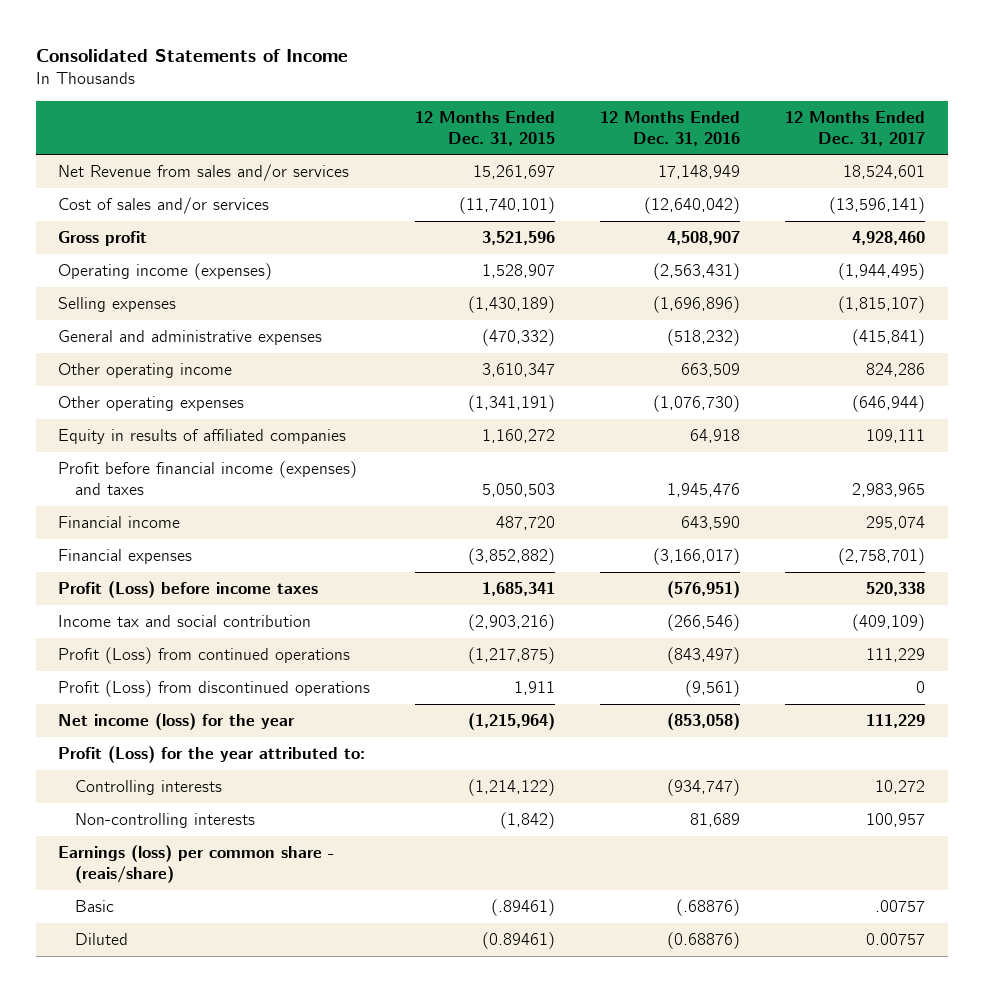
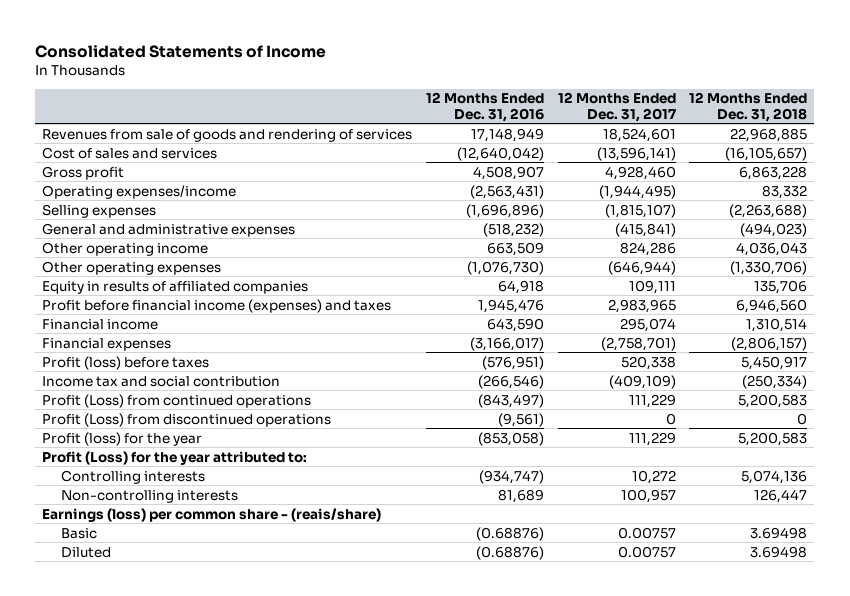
- | 12 Months Ended Dec. 31, 2015 | 12 Months Ended Dec. 31, 2016 | 12 Months Ended Dec. 31, 2017
+ | 12 Months Ended Dec. 31, 2016 | 12 Months Ended Dec. 31, 2017 | 12 Months Ended Dec. 31, 2018
- Net Revenue from sales and/or services | 15,261,697 | 17,148,949 | 18,524,601
- Cost of sales and/or services | (11,740,101) | (12,640,042) | (13,596,141)
+ Revenues from sale of goods and rendering of services | 17,148,949 | 18,524,601 | 22,968,885
+ Cost of sales and services | (12,640,042) | (13,596,141) | (16,105,657)
- Operating income (expenses) | 1,528,907 | (2,563,431) | (1,944,495)
+ Operating expenses/income | (2,563,431) | (1,944,495) | 83,332
- Profit (Loss) before income taxes | 1,685,341 | (576,951) | 520,338
+ Profit (loss) before taxes | (576,951) | 520,338 | 5,450,917
- Net income (loss) for the year | (1,215,964) | (853,058) | 111,229
+ Profit (loss) for the year | (853,058) | 111,229 | 5,200,583
- Basic | (.89461) | (.68876) | .00757
+ Basic | (0.68876) | 0.00757 | 3.69498

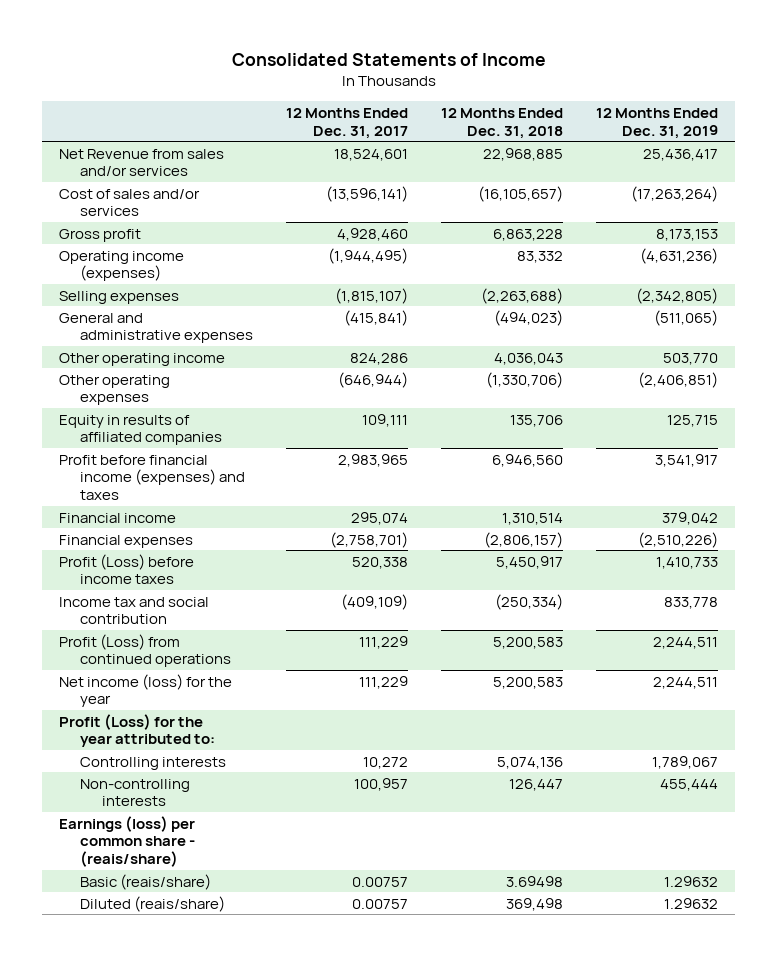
- | 12 Months Ended Dec. 31, 2016 | 12 Months Ended Dec. 31, 2017 | 12 Months Ended Dec. 31, 2018
+ | 12 Months Ended Dec. 31, 2017 | 12 Months Ended Dec. 31, 2018 | 12 Months Ended Dec. 31, 2019
- Revenues from sale of goods and rendering of services | 17,148,949 | 18,524,601 | 22,968,885
- Cost of sales and services | (12,640,042) | (13,596,141) | (16,105,657)
+ Net Revenue from sales and/or services | 18,524,601 | 22,968,885 | 25,436,417
+ Cost of sales and/or services | (13,596,141) | (16,105,657) | (17,263,264)
- Operating expenses/income | (2,563,431) | (1,944,495) | 83,332
+ Operating income (expenses) | (1,944,495) | 83,332 | (4,631,236)
- Profit (loss) before taxes | (576,951) | 520,338 | 5,450,917
+ Profit (Loss) before income taxes | 520,338 | 5,450,917 | 1,410,733
- Profit (Loss) from discontinued operations | (9,561) | 0 | 0
- Profit (loss) for the year | (853,058) | 111,229 | 5,200,583
+ Net income (loss) for the year | 111,229 | 5,200,583 | 2,244,511
- Basic | (0.68876) | 0.00757 | 3.69498
- Diluted | (0.68876) | 0.00757 | 3.69498
+ Basic (reais/share) | 0.00757 | 3.69498 | 1.29632
+ Diluted (reais/share) | 0.00757 | 369,498 | 1.29632

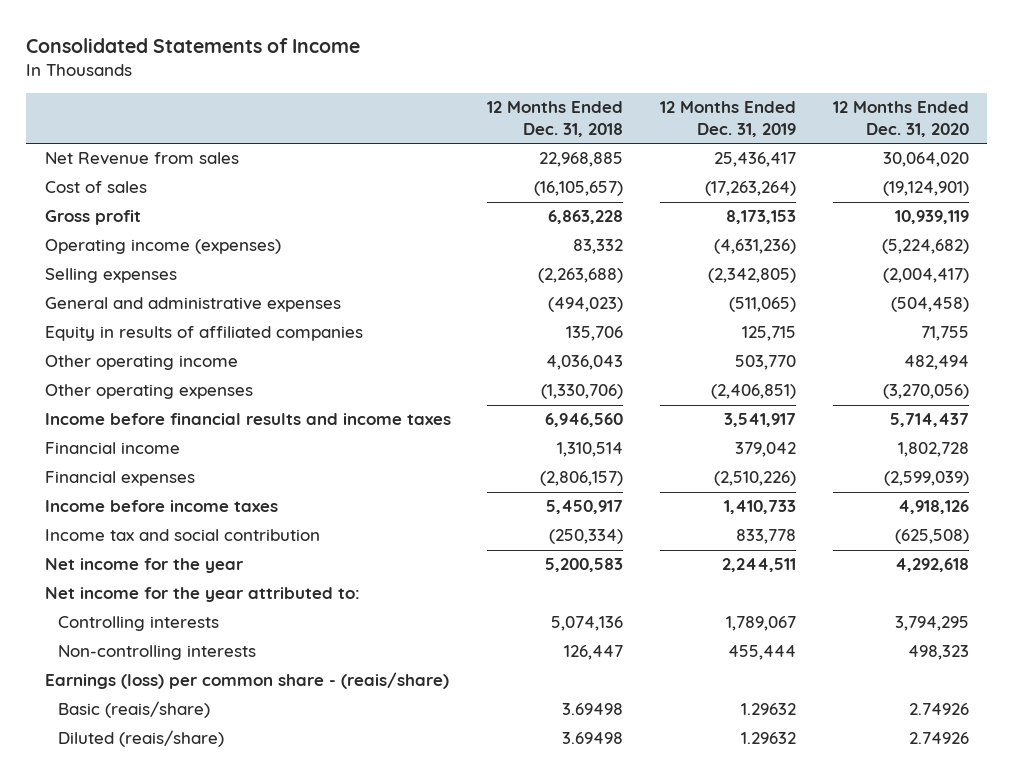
- | 12 Months Ended Dec. 31, 2017 | 12 Months Ended Dec. 31, 2018 | 12 Months Ended Dec. 31, 2019
+ | 12 Months Ended Dec. 31, 2018 | 12 Months Ended Dec. 31, 2019 | 12 Months Ended Dec. 31, 2020
- Net Revenue from sales and/or services | 18,524,601 | 22,968,885 | 25,436,417
- Cost of sales and/or services | (13,596,141) | (16,105,657) | (17,263,264)
+ Net Revenue from sales | 22,968,885 | 25,436,417 | 30,064,020
+ Cost of sales | (16,105,657) | (17,263,264) | (19,124,901)
moved up: Equity in results of affiliated companies | 135,706 | 125,715 | 71,755
- Profit before financial income (expenses) and taxes | 2,983,965 | 6,946,560 | 3,541,917
+ Income before financial results and income taxes | 6,946,560 | 3,541,917 | 5,714,437
- Profit (Loss) before income taxes | 520,338 | 5,450,917 | 1,410,733
+ Income before income taxes | 5,450,917 | 1,410,733 | 4,918,126
- Profit (Loss) from continued operations | 111,229 | 5,200,583 | 2,244,511
- Net income (loss) for the year | 111,229 | 5,200,583 | 2,244,511
- Profit (Loss) for the year attributed to:
+ Net income for the year | 5,200,583 | 2,244,511 | 4,292,618
+ Net income for the year attributed to:
- Diluted (reais/share) | 0.00757 | 369,498 | 1.29632
+ Diluted (reais/share) | 3.69498 | 1.29632 | 2.74926

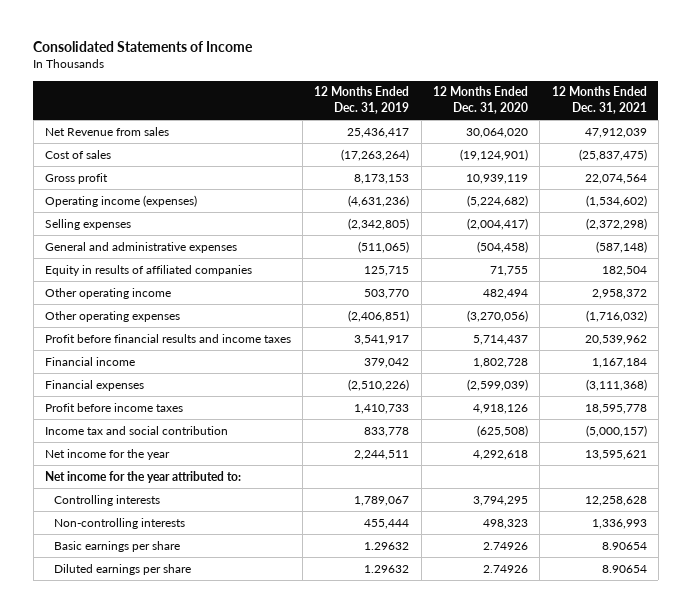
- | 12 Months Ended Dec. 31, 2018 | 12 Months Ended Dec. 31, 2019 | 12 Months Ended Dec. 31, 2020
+ | 12 Months Ended Dec. 31, 2019 | 12 Months Ended Dec. 31, 2020 | 12 Months Ended Dec. 31, 2021
- Income before financial results and income taxes | 6,946,560 | 3,541,917 | 5,714,437
+ Profit before financial results and income taxes | 3,541,917 | 5,714,437 | 20,539,962
- Income before income taxes | 5,450,917 | 1,410,733 | 4,918,126
+ Profit before income taxes | 1,410,733 | 4,918,126 | 18,595,778
- Earnings (loss) per common share - (reais/share)
- Basic (reais/share) | 3.69498 | 1.29632 | 2.74926
- Diluted (reais/share) | 3.69498 | 1.29632 | 2.74926
+ Basic earnings per share | 1.29632 | 2.74926 | 8.90654
+ Diluted earnings per share | 1.29632 | 2.74926 | 8.90654

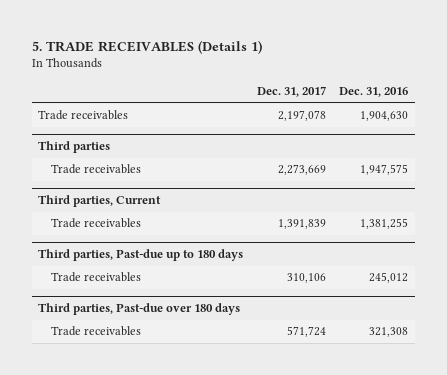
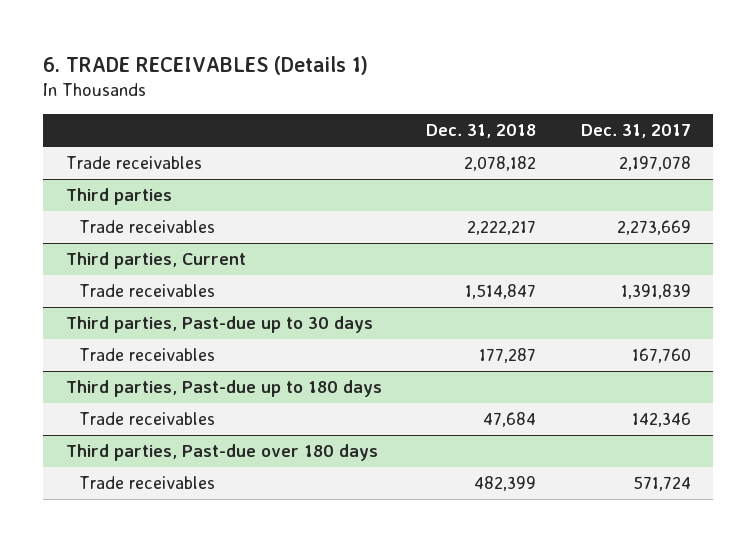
- 5. TRADE RECEIVABLES (Details 1)
+ 6. TRADE RECEIVABLES (Details 1)
- | Dec. 31, 2017 | Dec. 31, 2016
+ | Dec. 31, 2018 | Dec. 31, 2017
+ Third parties, Past-due up to 30 days
+ Trade receivables | 177,287 | 167,760
@ Third parties, Past-due up to 180 days
- Trade receivables | 310,106 | 245,012
+ Trade receivables | 47,684 | 142,346

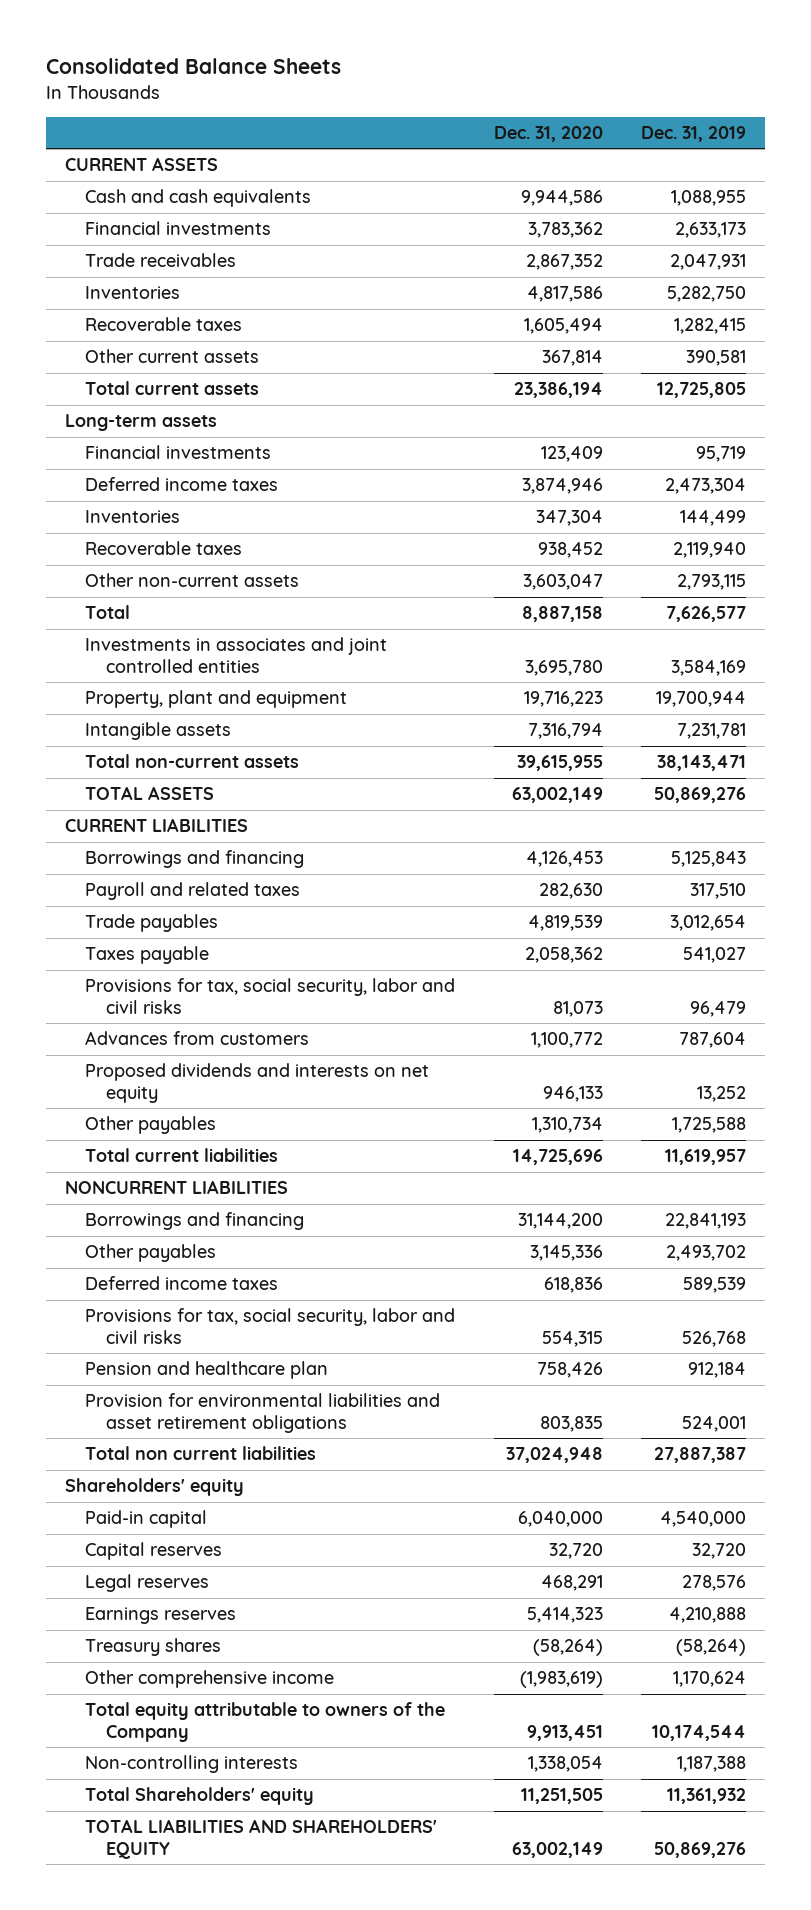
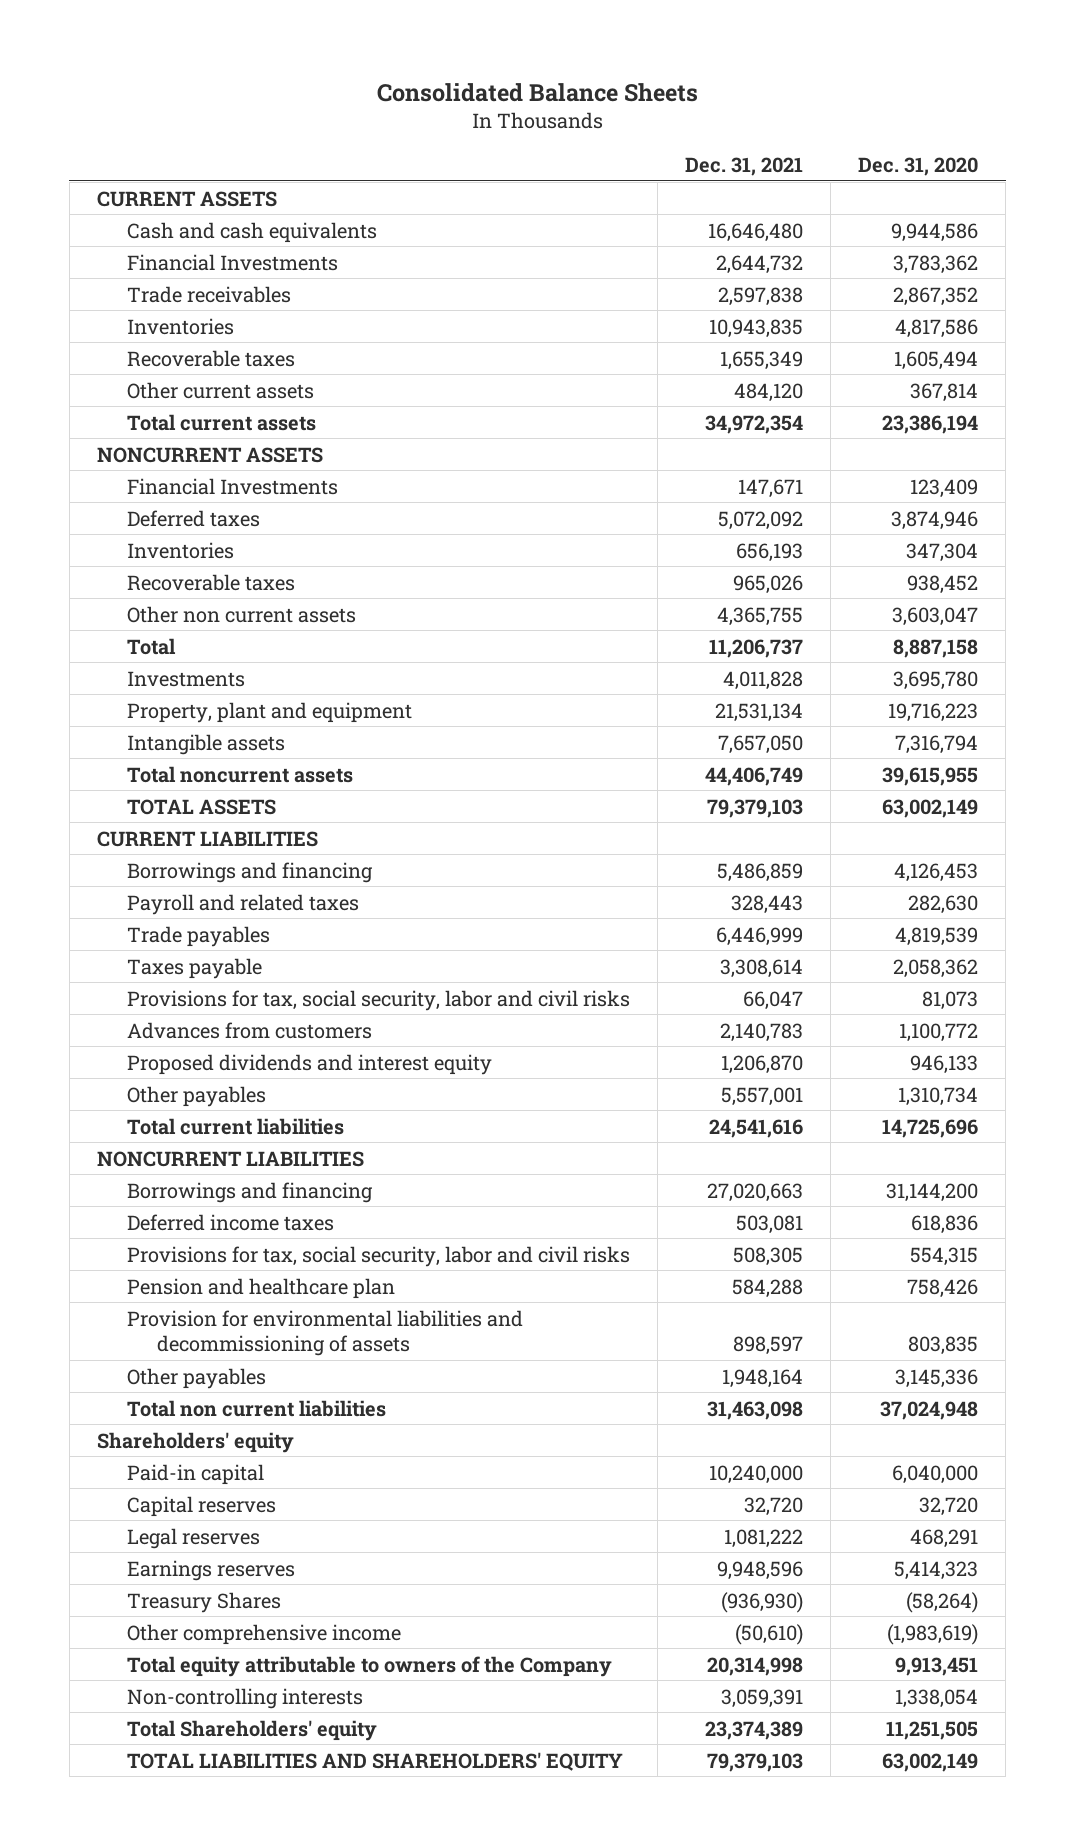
- | Dec. 31, 2020 | Dec. 31, 2019
+ | Dec. 31, 2021 | Dec. 31, 2020
- Financial investments | 3,783,362 | 2,633,173
+ Financial Investments | 2,644,732 | 3,783,362
- Long-term assets
- Financial investments | 123,409 | 95,719
- Deferred income taxes | 3,874,946 | 2,473,304
+ NONCURRENT ASSETS
+ Financial Investments | 147,671 | 123,409
+ Deferred taxes | 5,072,092 | 3,874,946
- Other non-current assets | 3,603,047 | 2,793,115
+ Other non current assets | 4,365,755 | 3,603,047
- Investments in associates and joint controlled entities | 3,695,780 | 3,584,169
+ Investments | 4,011,828 | 3,695,780
- Total non-current assets | 39,615,955 | 38,143,471
+ Total noncurrent assets | 44,406,749 | 39,615,955
- Proposed dividends and interests on net equity | 946,133 | 13,252
+ Proposed dividends and interest equity | 1,206,870 | 946,133
- Provision for environmental liabilities and asset retirement obligations | 803,835 | 524,001
+ Provision for environmental liabilities and decommissioning of assets | 898,597 | 803,835
moved down: Other payables | 1,948,164 | 3,145,336
- Treasury shares | (58,264) | (58,264)
+ Treasury Shares | (936,930) | (58,264)

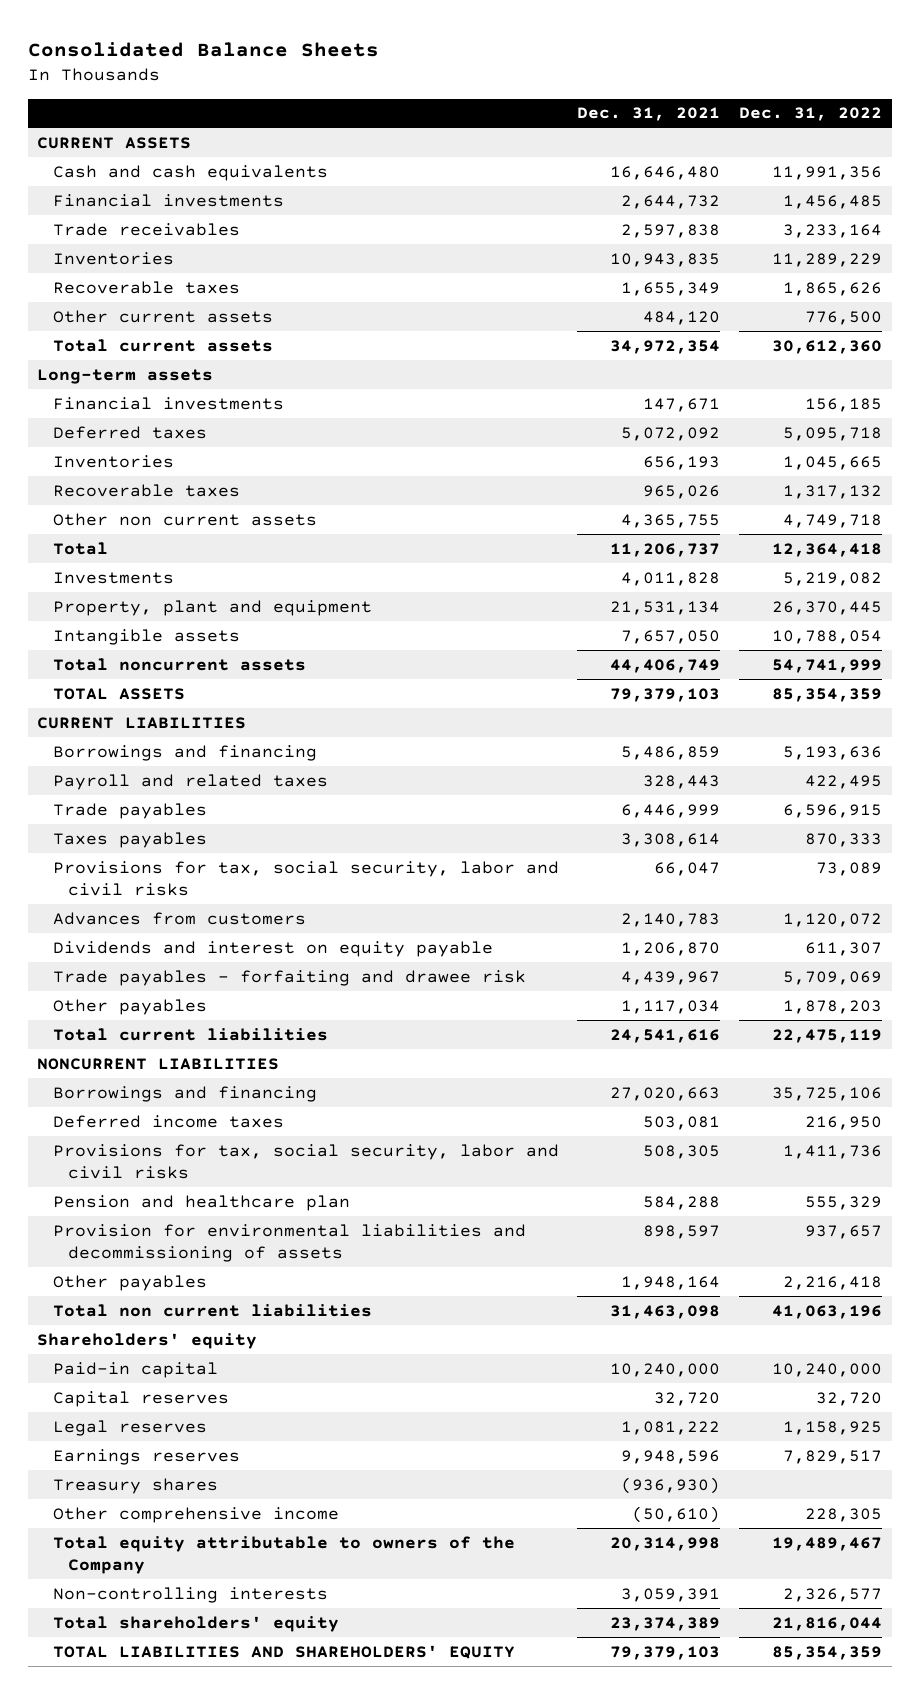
- | Dec. 31, 2021 | Dec. 31, 2020
+ | Dec. 31, 2021 | Dec. 31, 2022
- Financial Investments | 2,644,732 | 3,783,362
+ Financial investments | 2,644,732 | 1,456,485
- NONCURRENT ASSETS
- Financial Investments | 147,671 | 123,409
+ Long-term assets
+ Financial investments | 147,671 | 156,185
- Taxes payable | 3,308,614 | 2,058,362
+ Taxes payables | 3,308,614 | 870,333
- Proposed dividends and interest equity | 1,206,870 | 946,133
- Other payables | 5,557,001 | 1,310,734
+ Dividends and interest on equity payable | 1,206,870 | 611,307
+ Trade payables - forfaiting and drawee risk | 4,439,967 | 5,709,069
+ Other payables | 1,117,034 | 1,878,203
- Treasury Shares | (936,930) | (58,264)
+ Treasury shares | (936,930) |
- Total Shareholders' equity | 23,374,389 | 11,251,505
+ Total shareholders' equity | 23,374,389 | 21,816,044

